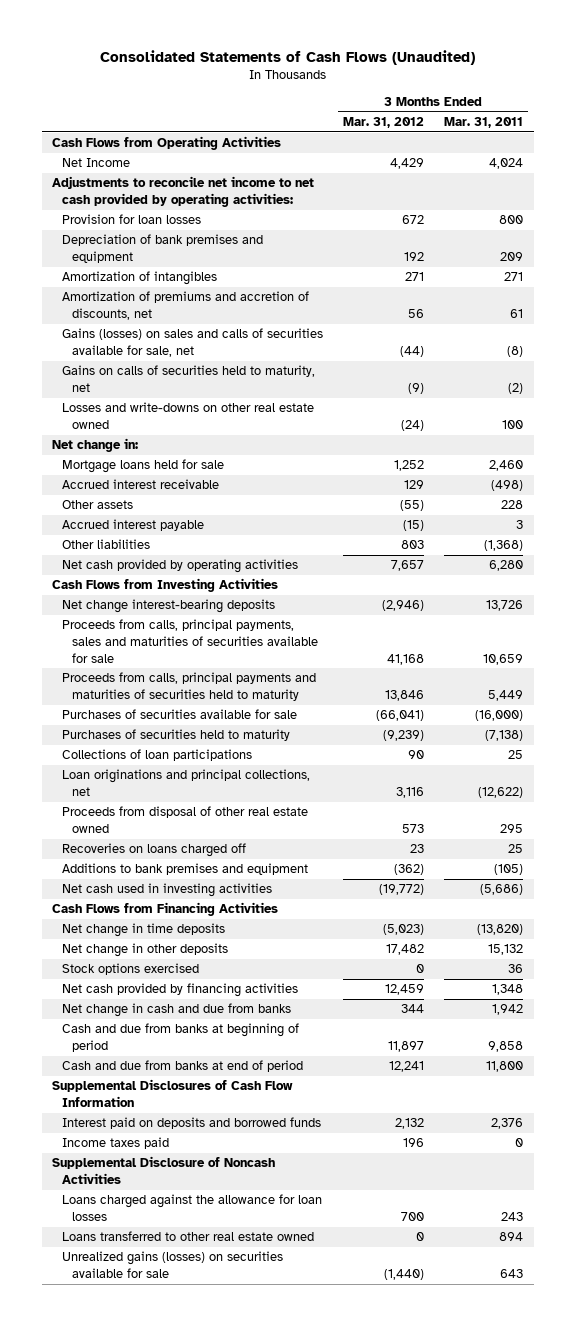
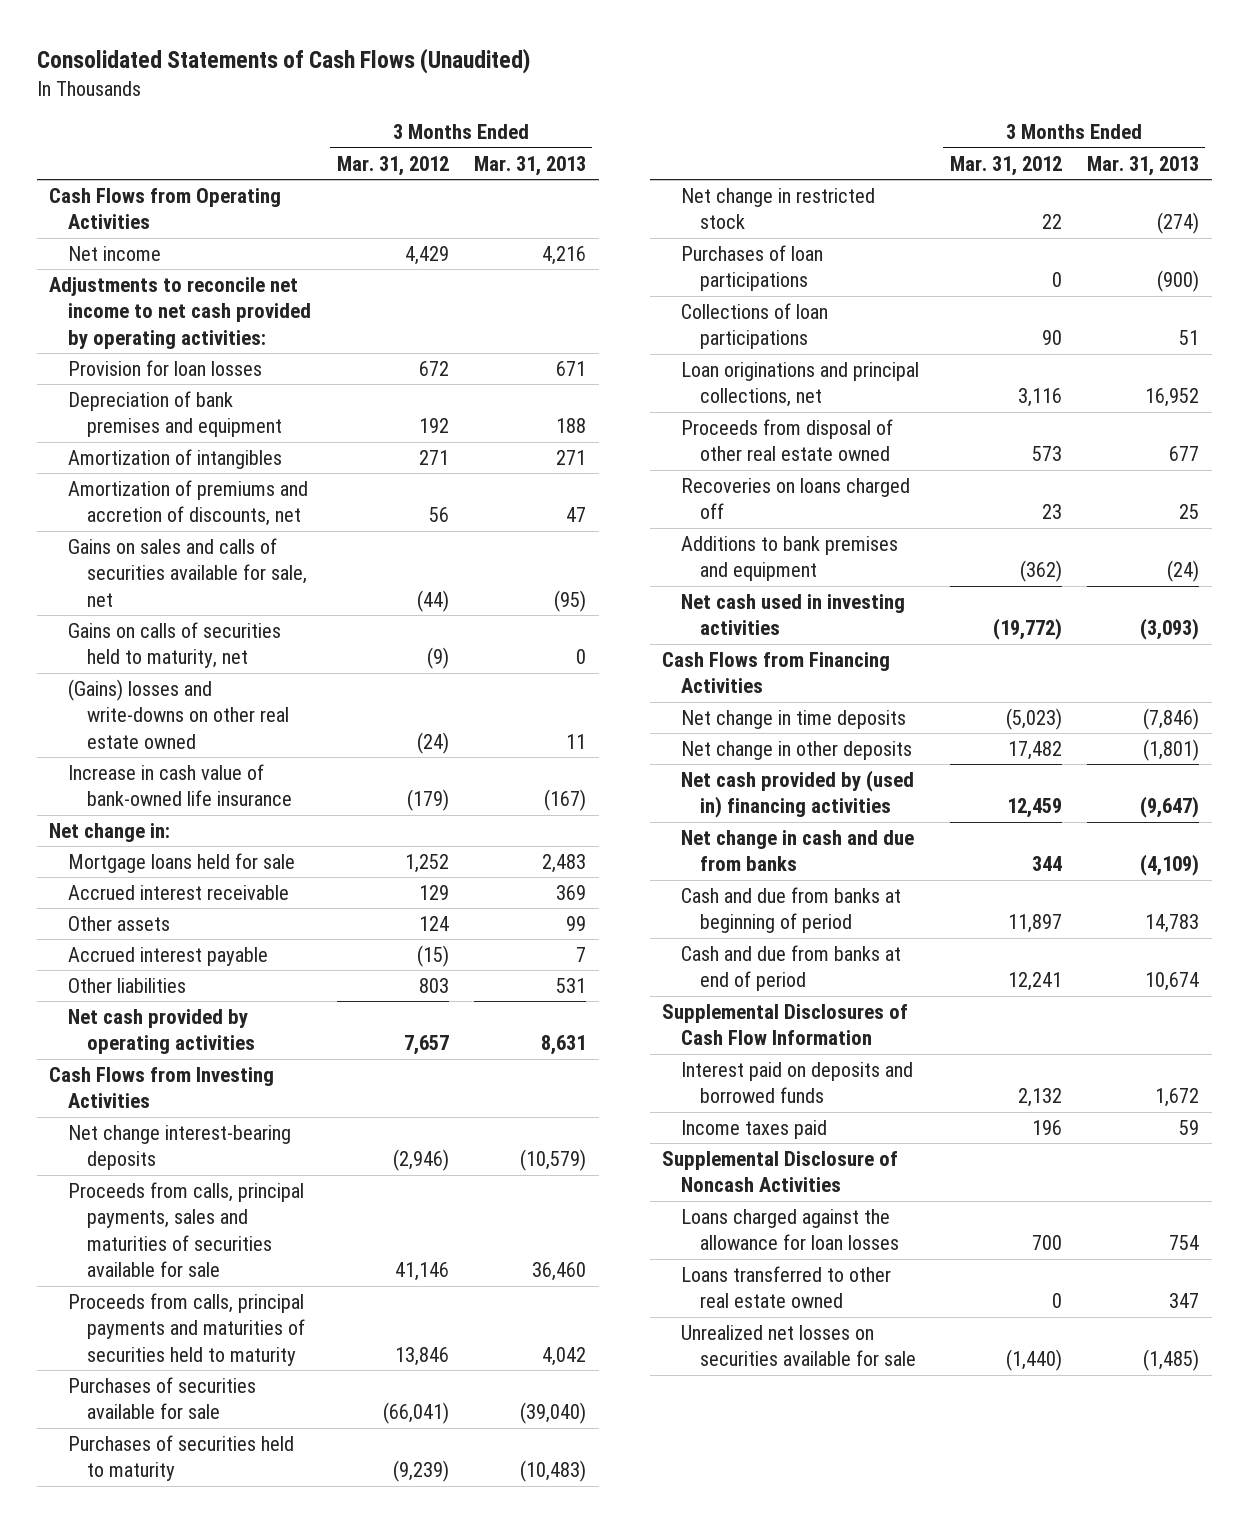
- | 3 Months Ended Mar. 31, 2012 | 3 Months Ended Mar. 31, 2011
+ | 3 Months Ended Mar. 31, 2012 | 3 Months Ended Mar. 31, 2013
- Net Income | 4,429 | 4,024
+ Net income | 4,429 | 4,216
- Gains (losses) on sales and calls of securities available for sale, net | (44) | (8)
+ Gains on sales and calls of securities available for sale, net | (44) | (95)
- Losses and write-downs on other real estate owned | (24) | 100
+ (Gains) losses and write-downs on other real estate owned | (24) | 11
+ Increase in cash value of bank-owned life insurance | (179) | (167)
- Other assets | (55) | 228
+ Other assets | 124 | 99
- Proceeds from calls, principal payments, sales and maturities of securities available for sale | 41,168 | 10,659
+ Proceeds from calls, principal payments, sales and maturities of securities available for sale | 41,146 | 36,460
+ Net change in restricted stock | 22 | (274)
+ Purchases of loan participations | 0 | (900)
- Stock options exercised | 0 | 36
- Net cash provided by financing activities | 12,459 | 1,348
+ Net cash provided by (used in) financing activities | 12,459 | (9,647)
- Unrealized gains (losses) on securities available for sale | (1,440) | 643
+ Unrealized net losses on securities available for sale | (1,440) | (1,485)

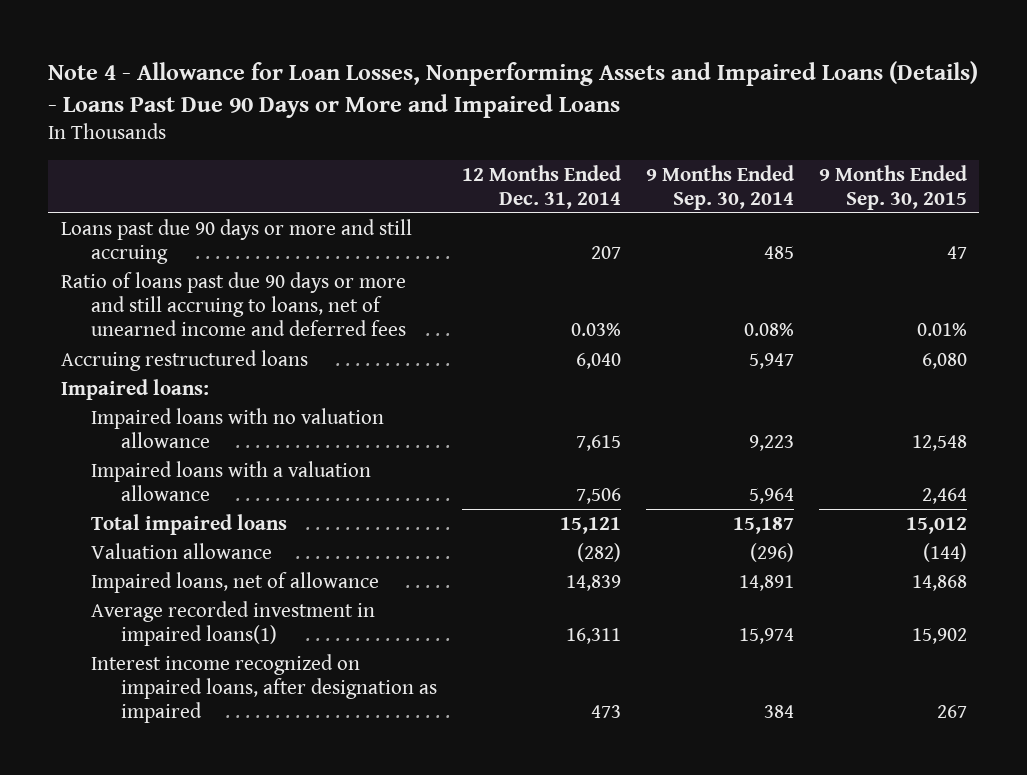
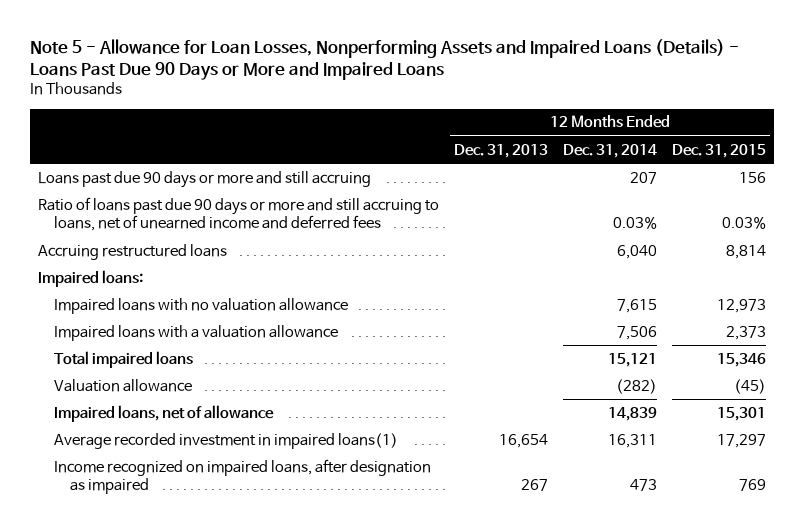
- Note 4 - Allowance for Loan Losses, Nonperforming Assets and Impaired Loans (Details) - Loans Past Due 90 Days or More and Impaired Loans
+ Note 5 - Allowance for Loan Losses, Nonperforming Assets and Impaired Loans (Details) - Loans Past Due 90 Days or More and Impaired Loans
- | 12 Months Ended Dec. 31, 2014 | 9 Months Ended Sep. 30, 2014 | 9 Months Ended Sep. 30, 2015
+ | 12 Months Ended Dec. 31, 2013 | 12 Months Ended Dec. 31, 2014 | 12 Months Ended Dec. 31, 2015
- Interest income recognized on impaired loans, after designation as impaired | 473 | 384 | 267
+ Income recognized on impaired loans, after designation as impaired | 267 | 473 | 769

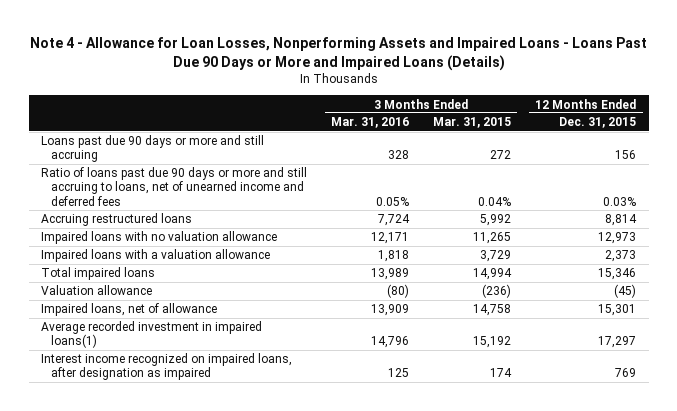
- Note 5 - Allowance for Loan Losses, Nonperforming Assets and Impaired Loans (Details) - Loans Past Due 90 Days or More and Impaired Loans
+ Note 4 - Allowance for Loan Losses, Nonperforming Assets and Impaired Loans - Loans Past Due 90 Days or More and Impaired Loans (Details)
- | 12 Months Ended Dec. 31, 2013 | 12 Months Ended Dec. 31, 2014 | 12 Months Ended Dec. 31, 2015
+ | 3 Months Ended Mar. 31, 2016 | 3 Months Ended Mar. 31, 2015 | 12 Months Ended Dec. 31, 2015
- Impaired loans:
- Income recognized on impaired loans, after designation as impaired | 267 | 473 | 769
+ Interest income recognized on impaired loans, after designation as impaired | 125 | 174 | 769

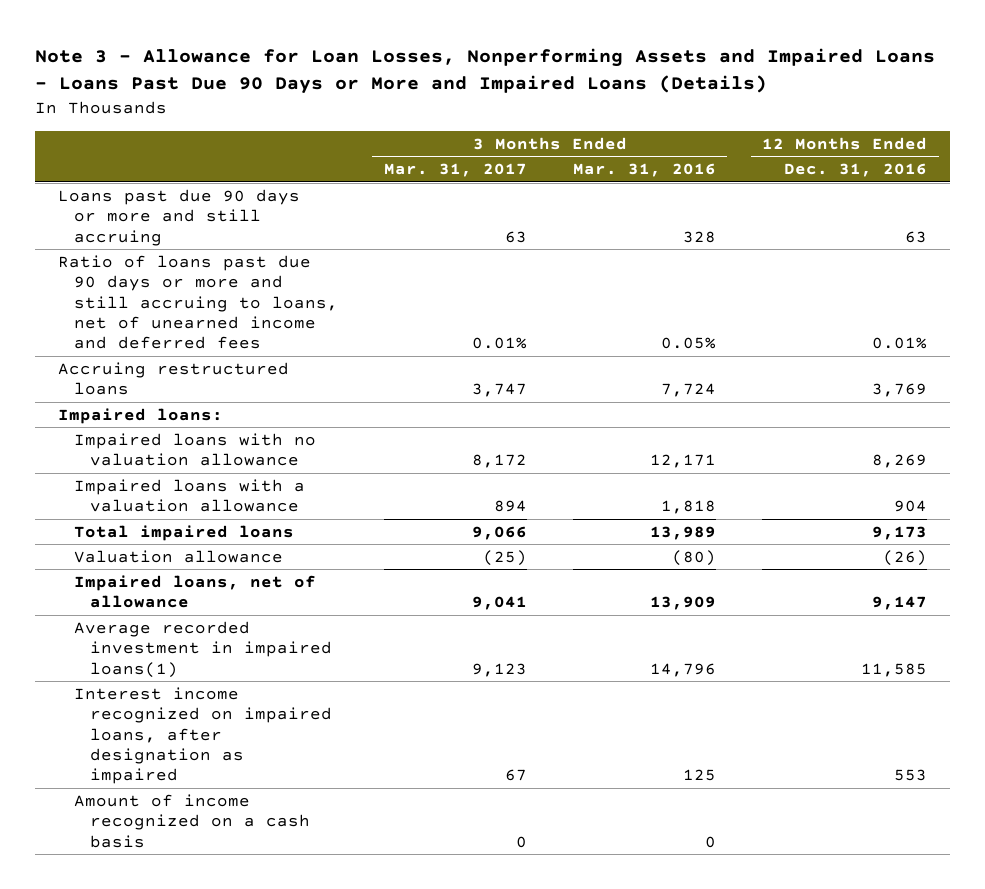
- Note 4 - Allowance for Loan Losses, Nonperforming Assets and Impaired Loans - Loans Past Due 90 Days or More and Impaired Loans (Details)
+ Note 3 - Allowance for Loan Losses, Nonperforming Assets and Impaired Loans - Loans Past Due 90 Days or More and Impaired Loans (Details)
- | 3 Months Ended Mar. 31, 2016 | 3 Months Ended Mar. 31, 2015 | 12 Months Ended Dec. 31, 2015
+ | 3 Months Ended Mar. 31, 2017 | 3 Months Ended Mar. 31, 2016 | 12 Months Ended Dec. 31, 2016
+ Impaired loans:
+ Amount of income recognized on a cash basis | 0 | 0 |

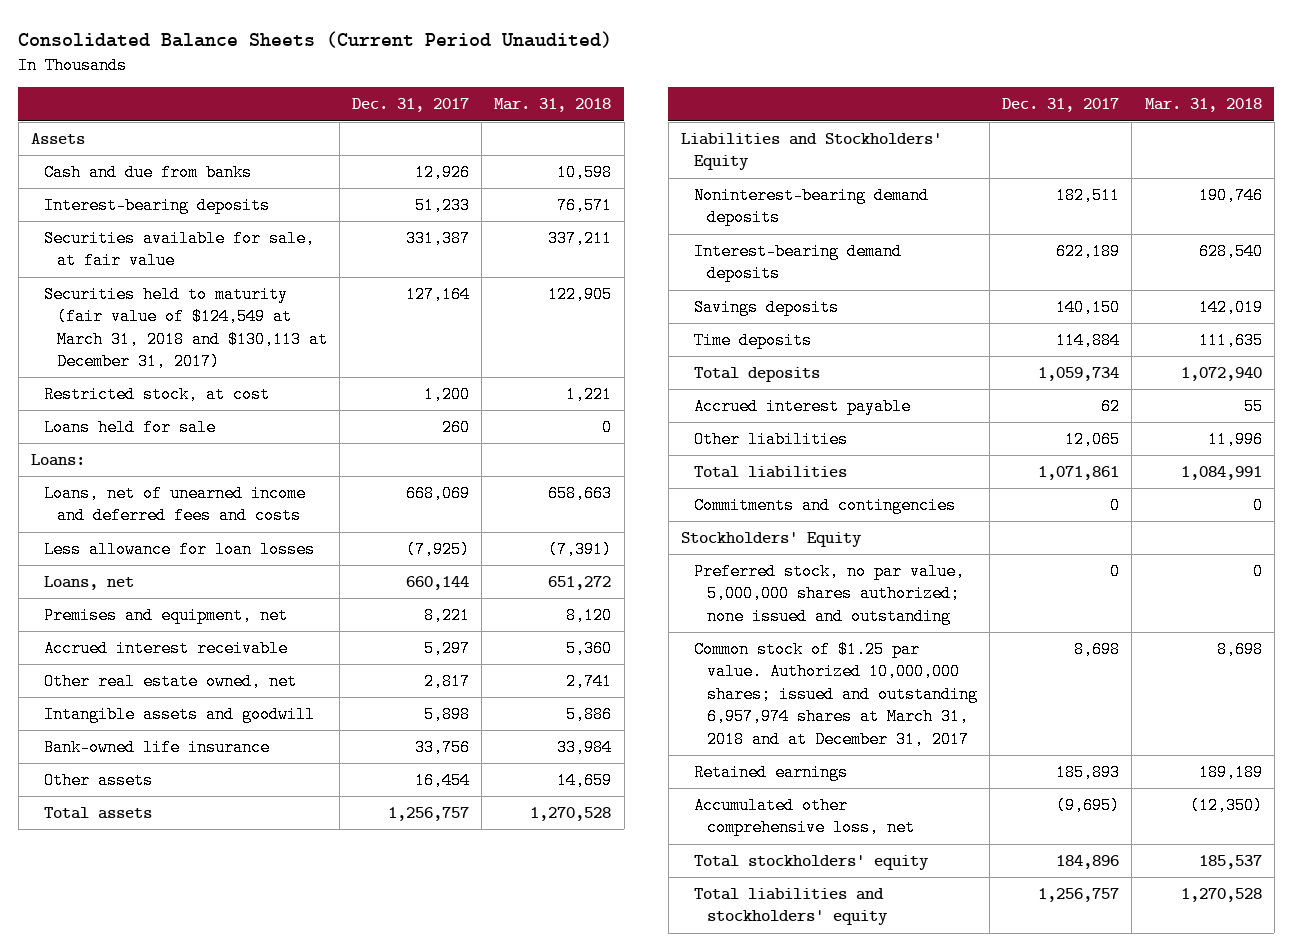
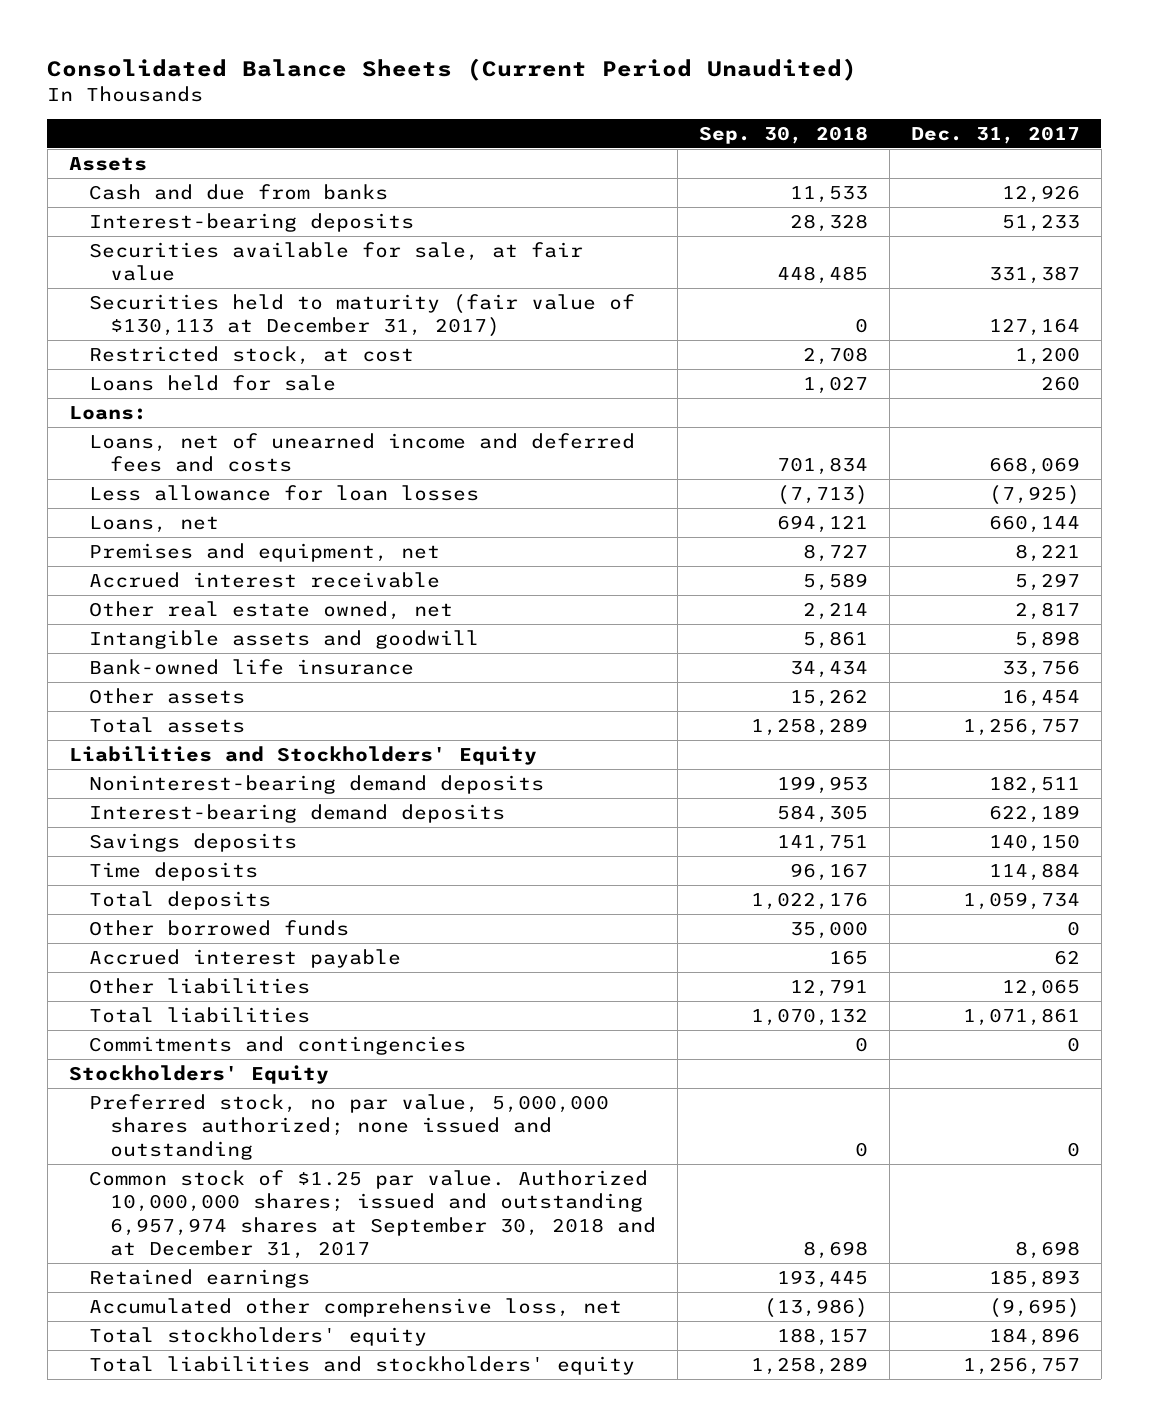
- | Dec. 31, 2017 | Mar. 31, 2018
+ | Sep. 30, 2018 | Dec. 31, 2017
- Securities held to maturity (fair value of $124,549 at March 31, 2018 and $130,113 at December 31, 2017) | 127,164 | 122,905
+ Securities held to maturity (fair value of $130,113 at December 31, 2017) | 0 | 127,164
+ Other borrowed funds | 35,000 | 0
- Common stock of $1.25 par value. Authorized 10,000,000 shares; issued and outstanding 6,957,974 shares at March 31, 2018 and at December 31, 2017 | 8,698 | 8,698
+ Common stock of $1.25 par value. Authorized 10,000,000 shares; issued and outstanding 6,957,974 shares at September 30, 2018 and at December 31, 2017 | 8,698 | 8,698

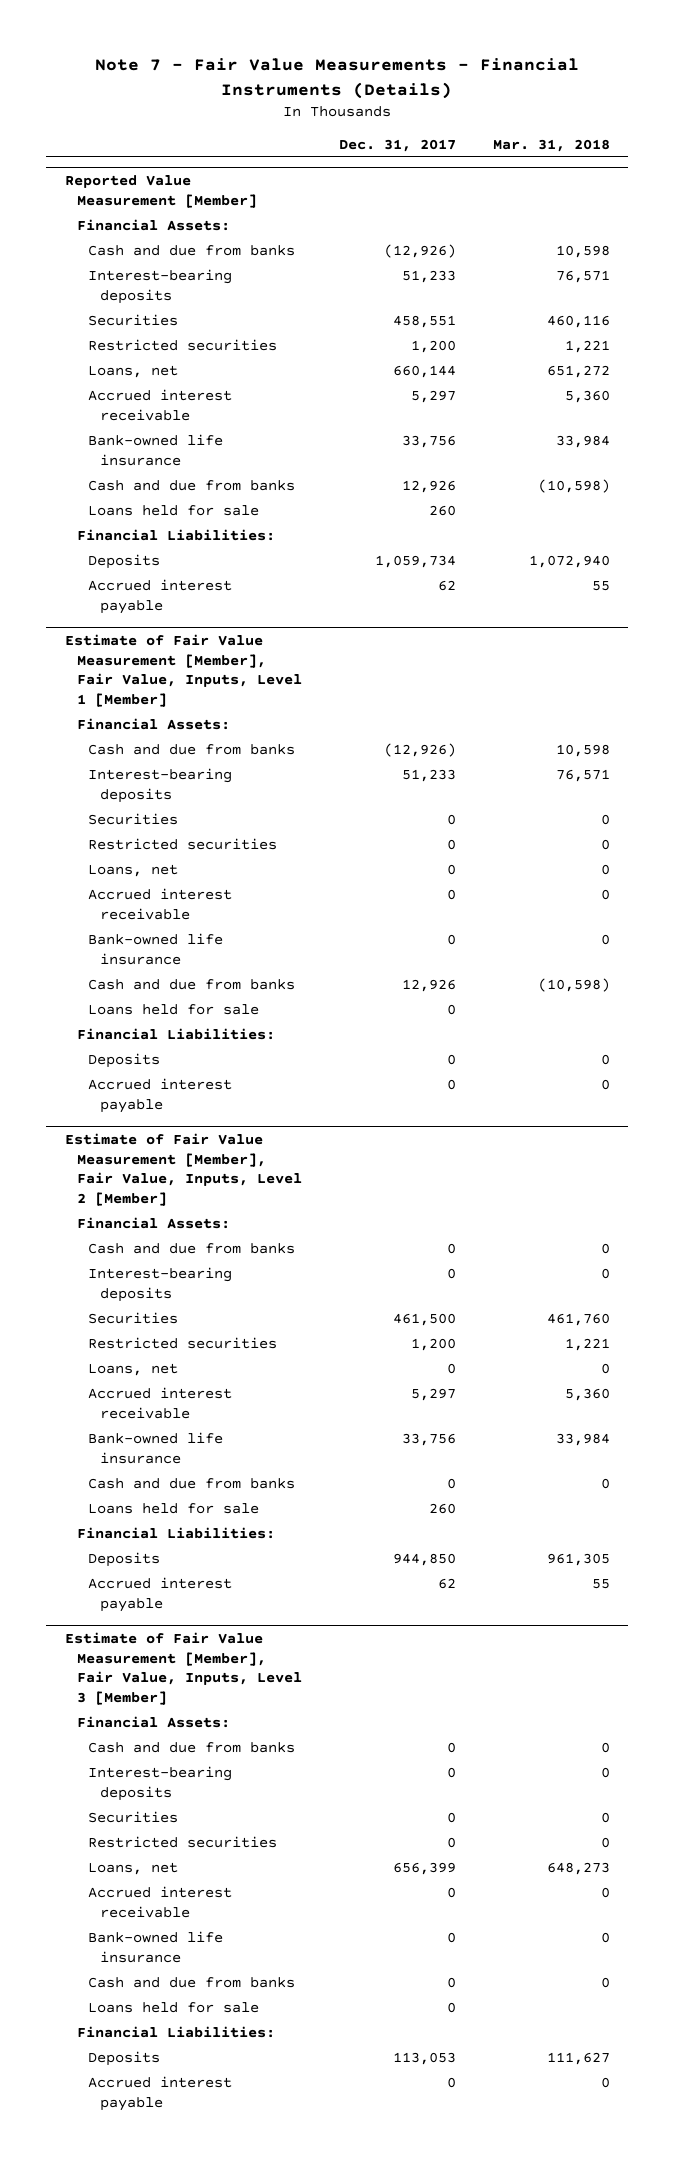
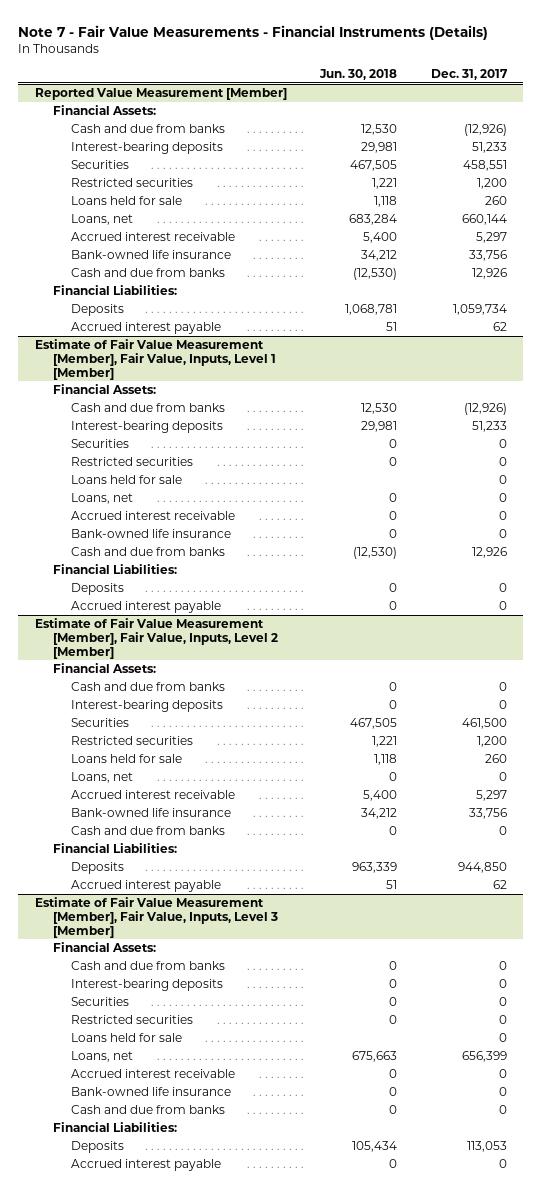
- | Dec. 31, 2017 | Mar. 31, 2018
+ | Jun. 30, 2018 | Dec. 31, 2017
@ Reported Value Measurement [Member]
moved up: Loans held for sale | 1,118 | 260
@ Estimate of Fair Value Measurement [Member], Fair Value, Inputs, Level 1 [Member]
moved up: Loans held for sale | | 0
@ Estimate of Fair Value Measurement [Member], Fair Value, Inputs, Level 2 [Member]
moved up: Loans held for sale | 1,118 | 260
@ Estimate of Fair Value Measurement [Member], Fair Value, Inputs, Level 3 [Member]
moved up: Loans held for sale | | 0

